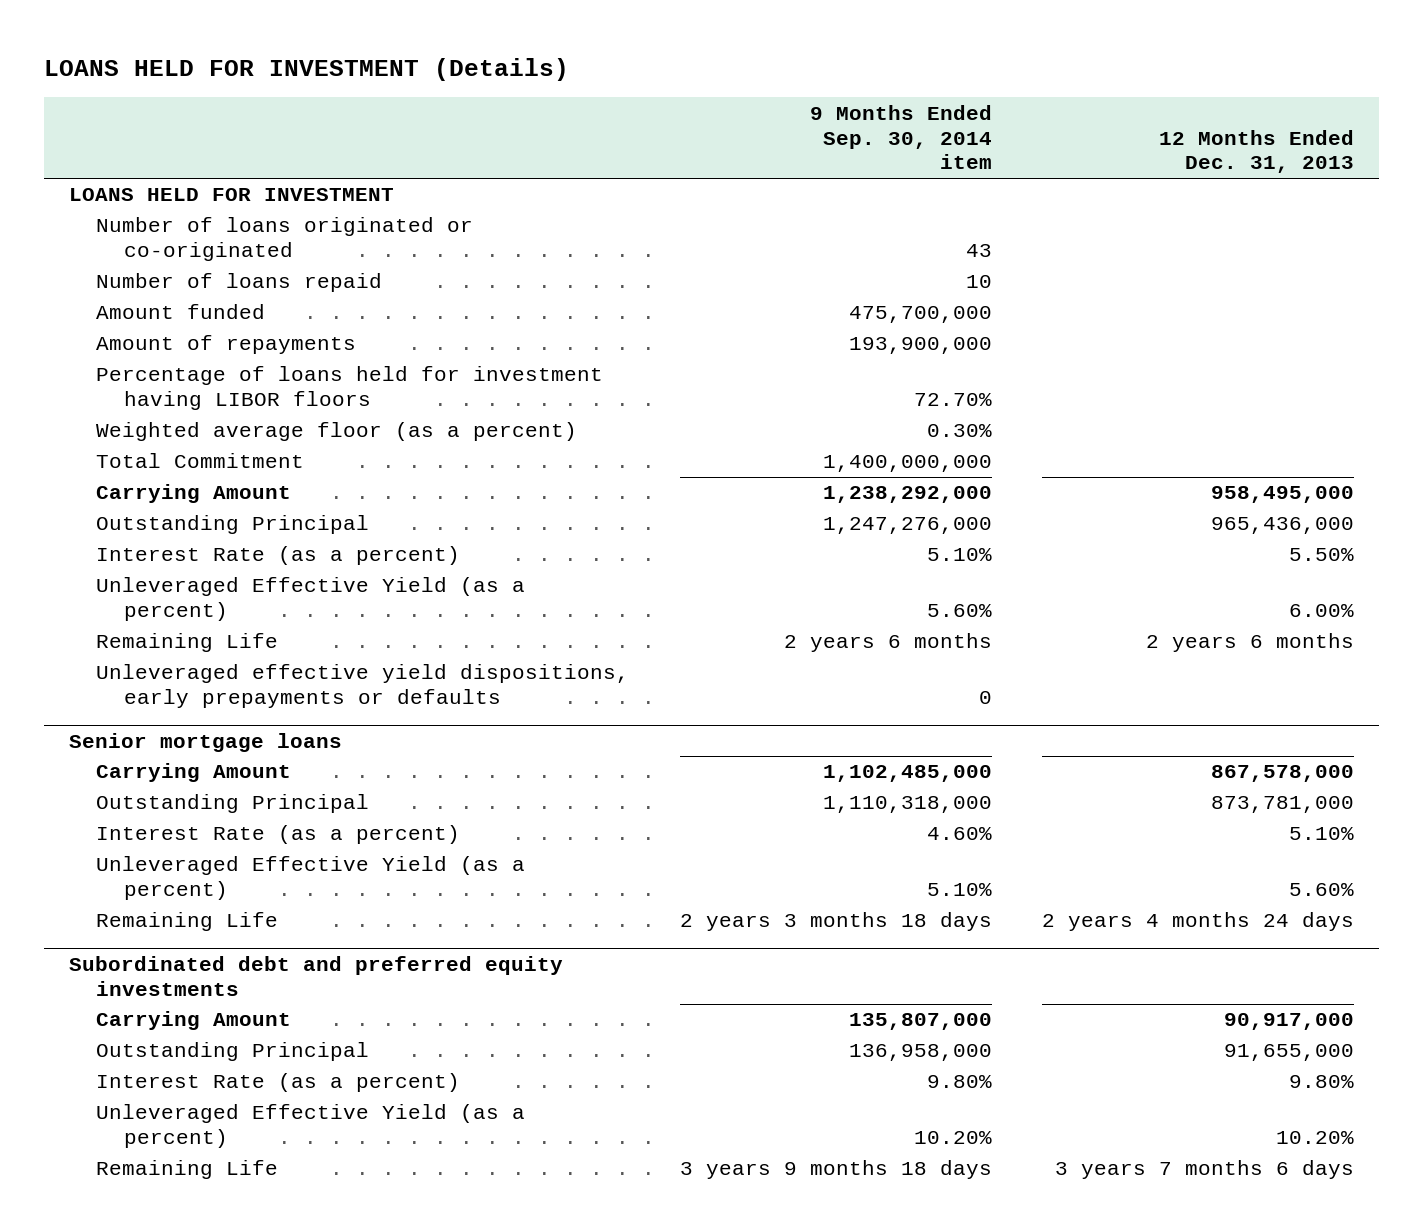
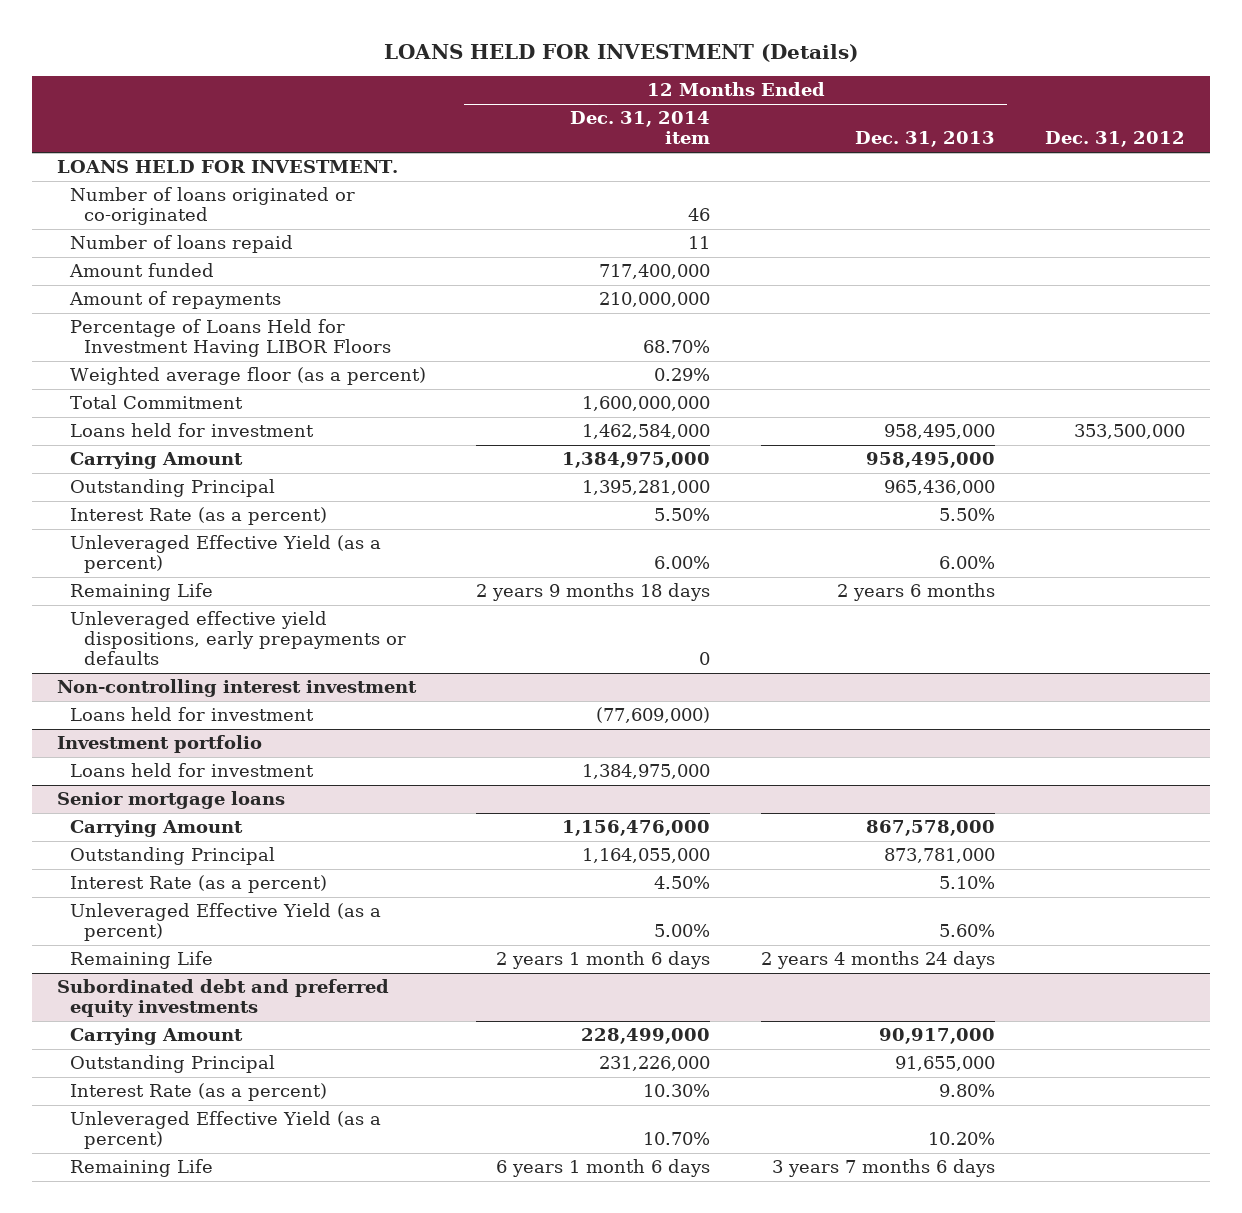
- | 9 Months Ended Sep. 30, 2014 item | 12 Months Ended Dec. 31, 2013
+ | 12 Months Ended Dec. 31, 2014 item | 12 Months Ended Dec. 31, 2013 | Dec. 31, 2012
- LOANS HELD FOR INVESTMENT
+ LOANS HELD FOR INVESTMENT.
- Percentage of loans held for investment having LIBOR floors | 72.70% |
+ Percentage of Loans Held for Investment Having LIBOR Floors | 68.70% | |
+ Loans held for investment | 1,462,584,000 | 958,495,000 | 353,500,000
+ Non-controlling interest investment
+ Loans held for investment | (77,609,000) | |
+ Investment portfolio
+ Loans held for investment | 1,384,975,000 | |

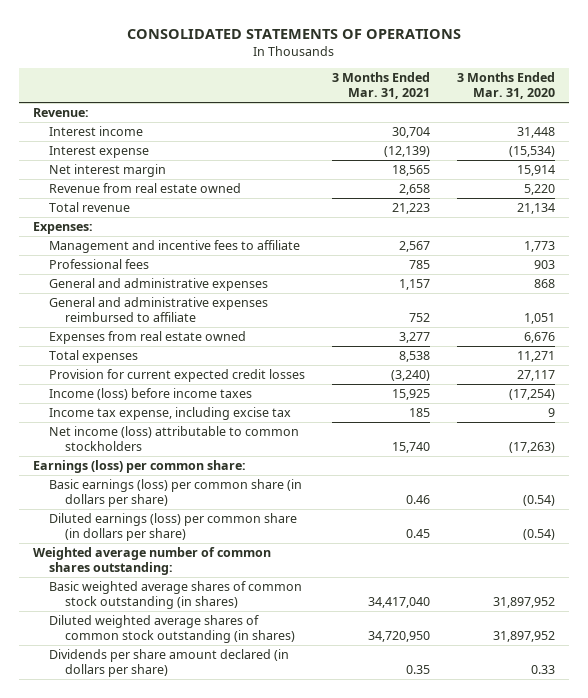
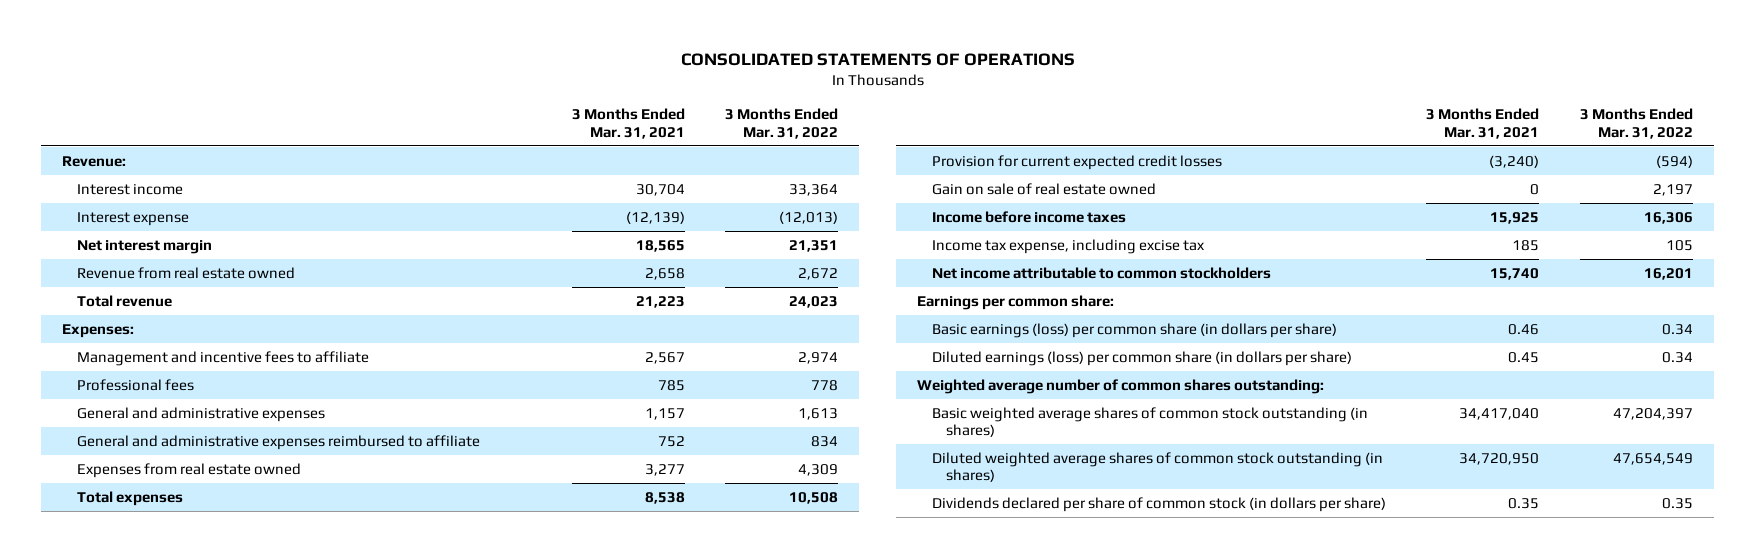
- | 3 Months Ended Mar. 31, 2021 | 3 Months Ended Mar. 31, 2020
+ | 3 Months Ended Mar. 31, 2021 | 3 Months Ended Mar. 31, 2022
- Income (loss) before income taxes | 15,925 | (17,254)
+ Gain on sale of real estate owned | 0 | 2,197
+ Income before income taxes | 15,925 | 16,306
- Net income (loss) attributable to common stockholders | 15,740 | (17,263)
- Earnings (loss) per common share:
+ Net income attributable to common stockholders | 15,740 | 16,201
+ Earnings per common share:
- Dividends per share amount declared (in dollars per share) | 0.35 | 0.33
+ Dividends declared per share of common stock (in dollars per share) | 0.35 | 0.35

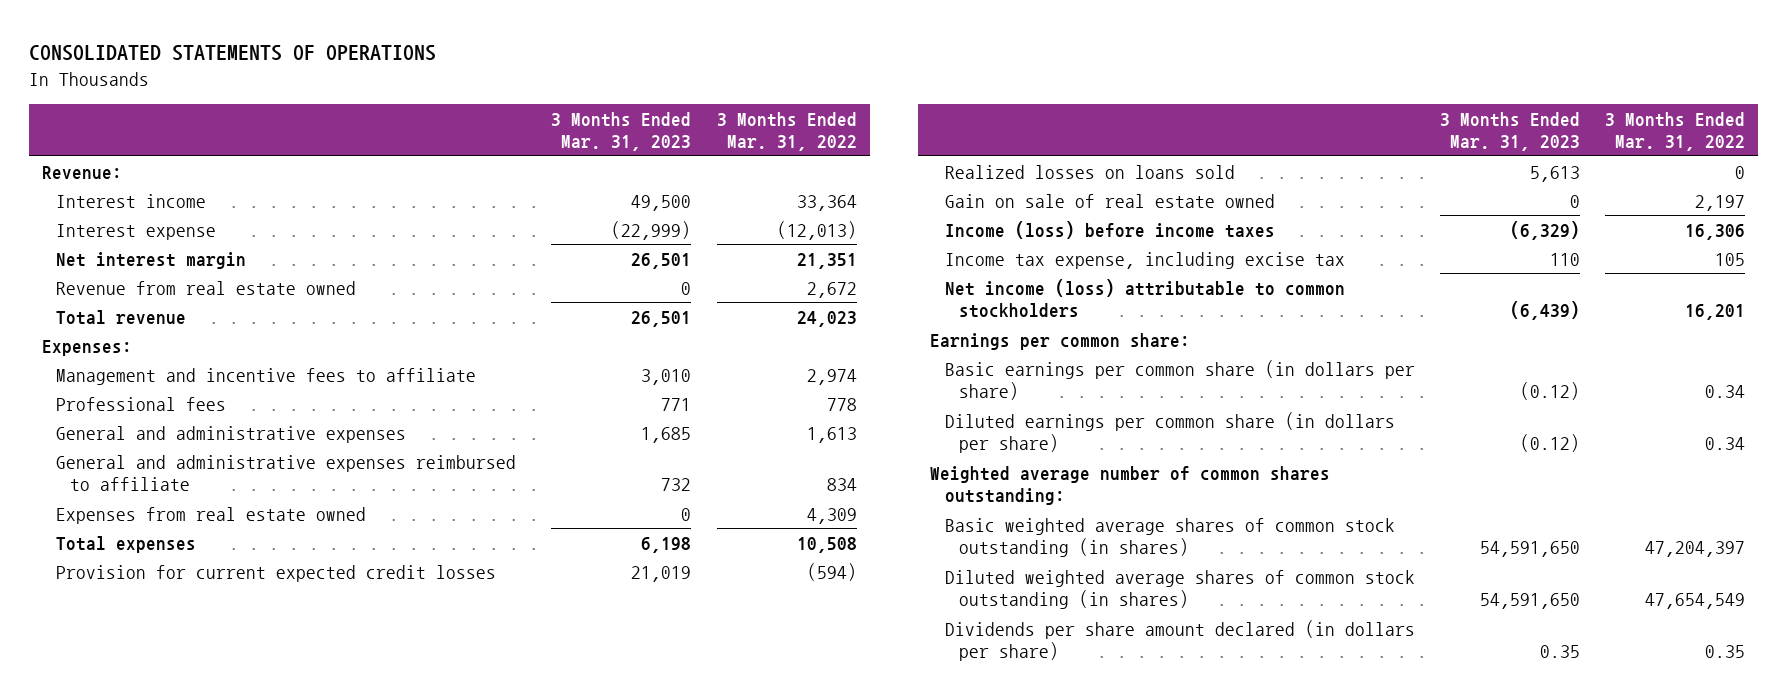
- | 3 Months Ended Mar. 31, 2021 | 3 Months Ended Mar. 31, 2022
+ | 3 Months Ended Mar. 31, 2023 | 3 Months Ended Mar. 31, 2022
+ Realized losses on loans sold | 5,613 | 0
- Income before income taxes | 15,925 | 16,306
+ Income (loss) before income taxes | (6,329) | 16,306
- Net income attributable to common stockholders | 15,740 | 16,201
+ Net income (loss) attributable to common stockholders | (6,439) | 16,201
- Basic earnings (loss) per common share (in dollars per share) | 0.46 | 0.34
- Diluted earnings (loss) per common share (in dollars per share) | 0.45 | 0.34
+ Basic earnings per common share (in dollars per share) | (0.12) | 0.34
+ Diluted earnings per common share (in dollars per share) | (0.12) | 0.34
- Dividends declared per share of common stock (in dollars per share) | 0.35 | 0.35
+ Dividends per share amount declared (in dollars per share) | 0.35 | 0.35

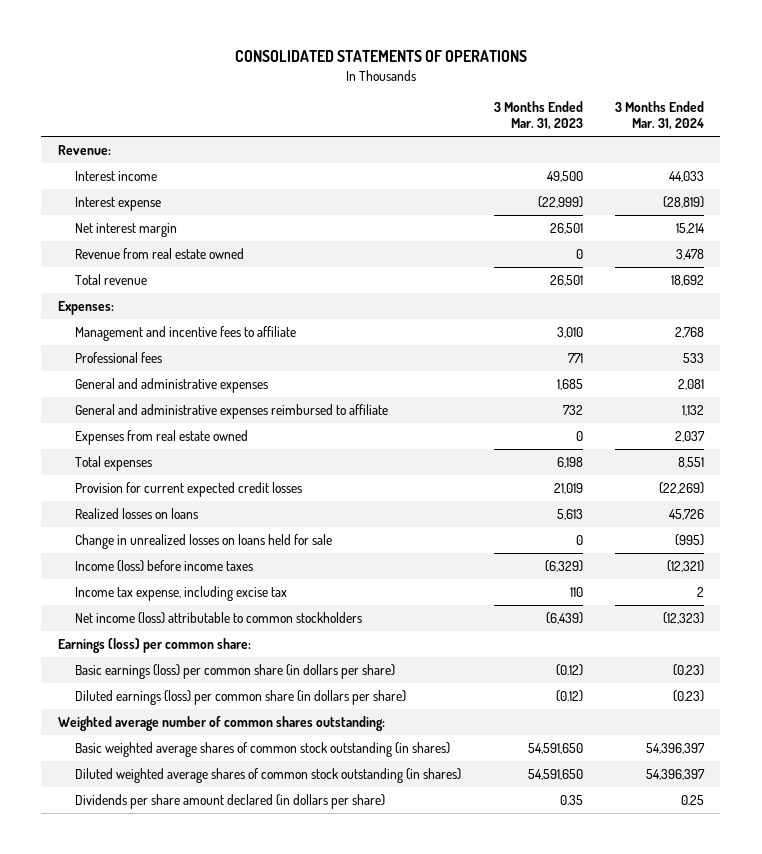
- | 3 Months Ended Mar. 31, 2023 | 3 Months Ended Mar. 31, 2022
+ | 3 Months Ended Mar. 31, 2023 | 3 Months Ended Mar. 31, 2024
- Realized losses on loans sold | 5,613 | 0
- Gain on sale of real estate owned | 0 | 2,197
+ Realized losses on loans | 5,613 | 45,726
+ Change in unrealized losses on loans held for sale | 0 | (995)
- Earnings per common share:
- Basic earnings per common share (in dollars per share) | (0.12) | 0.34
- Diluted earnings per common share (in dollars per share) | (0.12) | 0.34
+ Earnings (loss) per common share:
+ Basic earnings (loss) per common share (in dollars per share) | (0.12) | (0.23)
+ Diluted earnings (loss) per common share (in dollars per share) | (0.12) | (0.23)

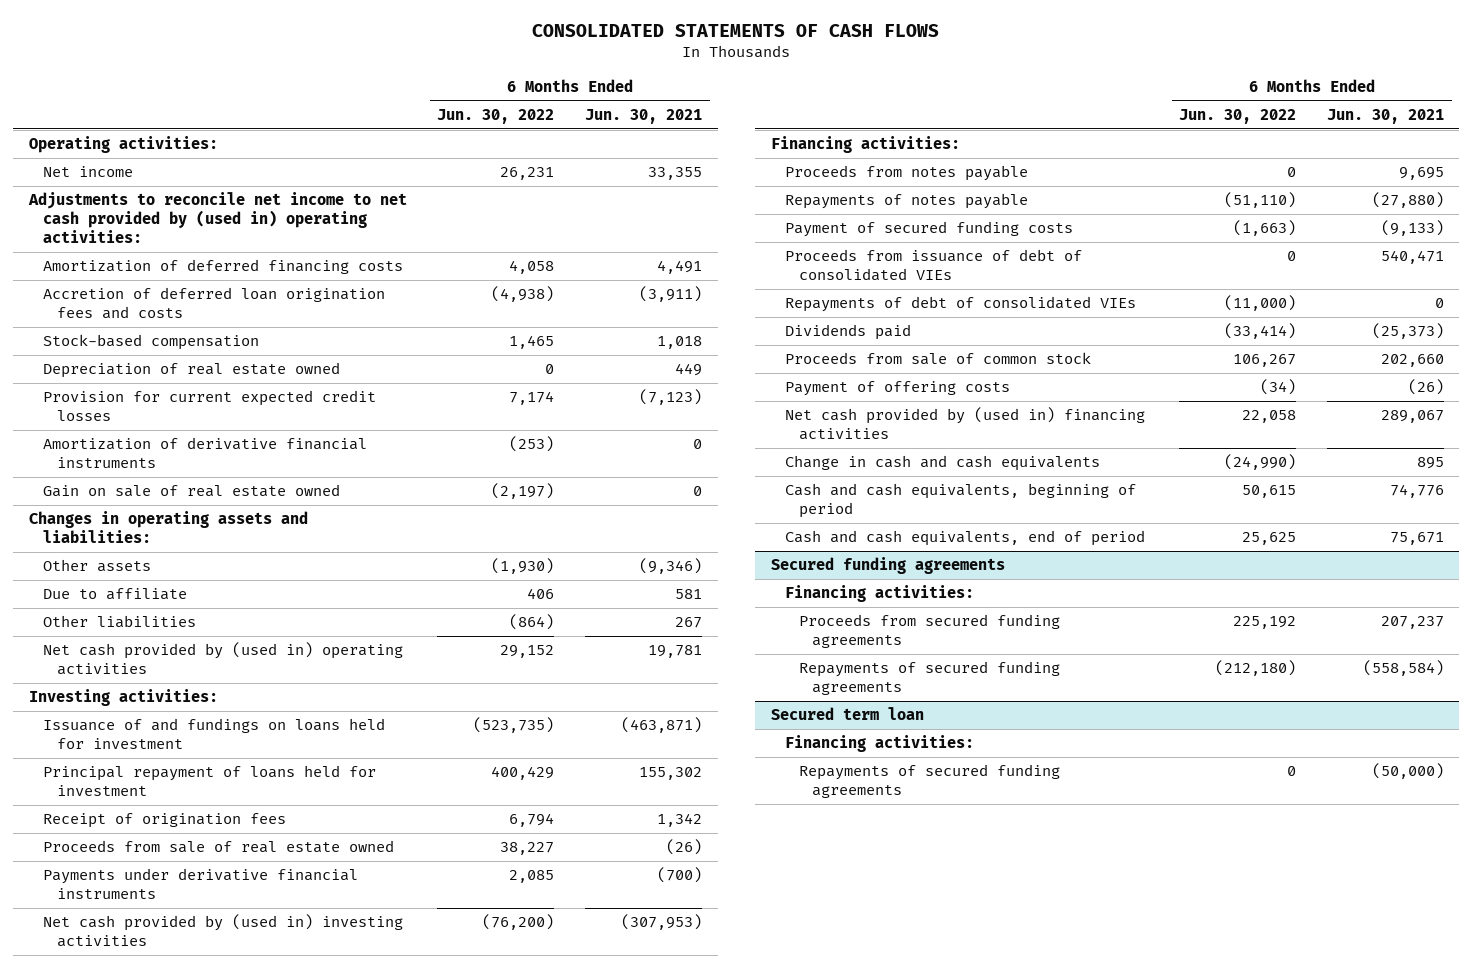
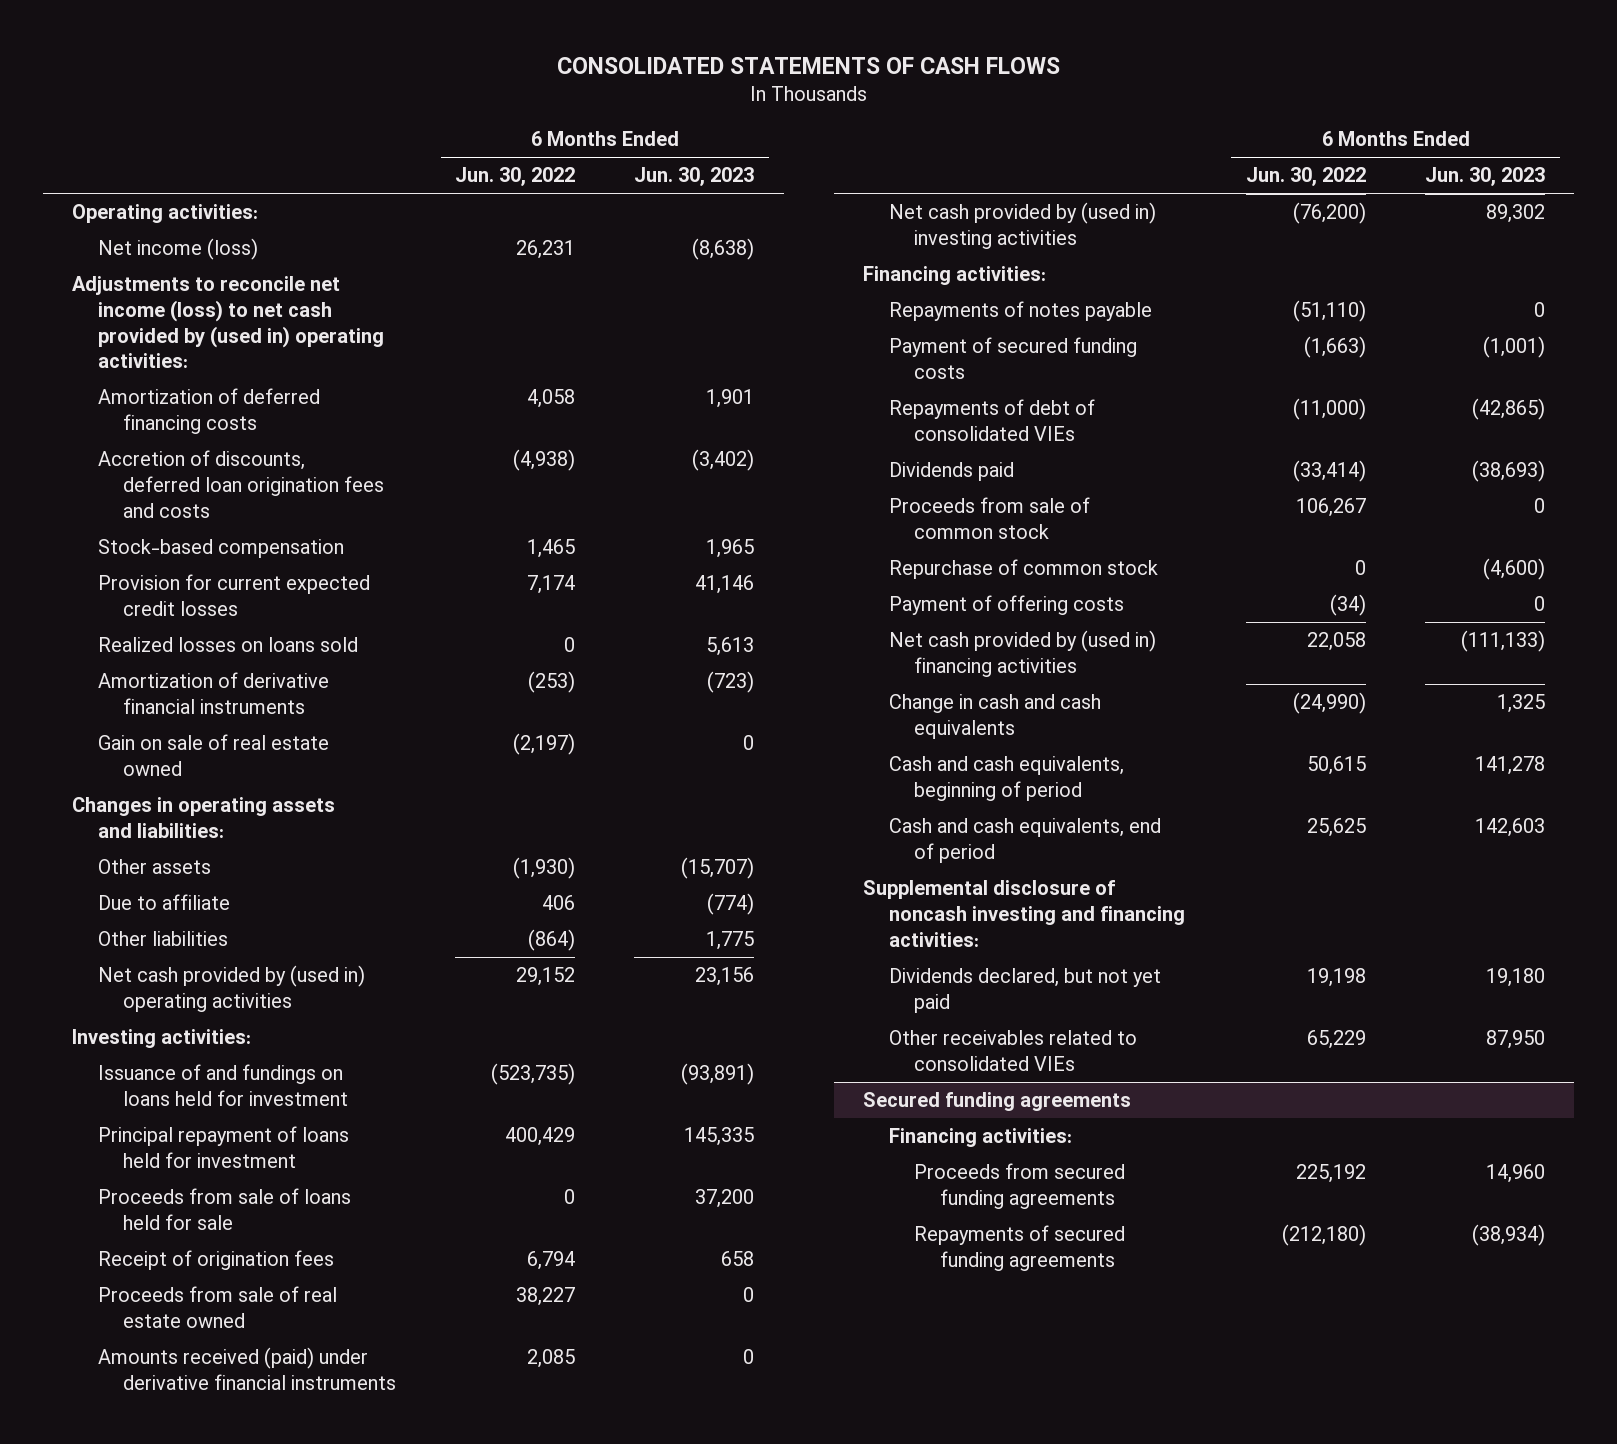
- | 6 Months Ended Jun. 30, 2022 | 6 Months Ended Jun. 30, 2021
+ | 6 Months Ended Jun. 30, 2022 | 6 Months Ended Jun. 30, 2023
- Net income | 26,231 | 33,355
- Adjustments to reconcile net income to net cash provided by (used in) operating activities:
+ Net income (loss) | 26,231 | (8,638)
+ Adjustments to reconcile net income (loss) to net cash provided by (used in) operating activities:
- Accretion of deferred loan origination fees and costs | (4,938) | (3,911)
+ Accretion of discounts, deferred loan origination fees and costs | (4,938) | (3,402)
- Depreciation of real estate owned | 0 | 449
+ Realized losses on loans sold | 0 | 5,613
+ Proceeds from sale of loans held for sale | 0 | 37,200
- Payments under derivative financial instruments | 2,085 | (700)
+ Amounts received (paid) under derivative financial instruments | 2,085 | 0
- Proceeds from notes payable | 0 | 9,695
- Proceeds from issuance of debt of consolidated VIEs | 0 | 540,471
+ Repurchase of common stock | 0 | (4,600)
+ Supplemental disclosure of noncash investing and financing activities:
+ Dividends declared, but not yet paid | 19,198 | 19,180
+ Other receivables related to consolidated VIEs | 65,229 | 87,950
- Secured term loan
- Financing activities:
- Repayments of secured funding agreements | 0 | (50,000)

